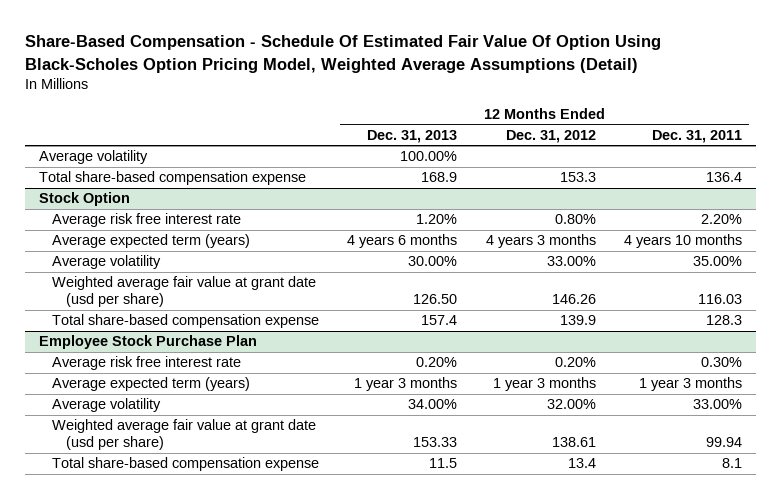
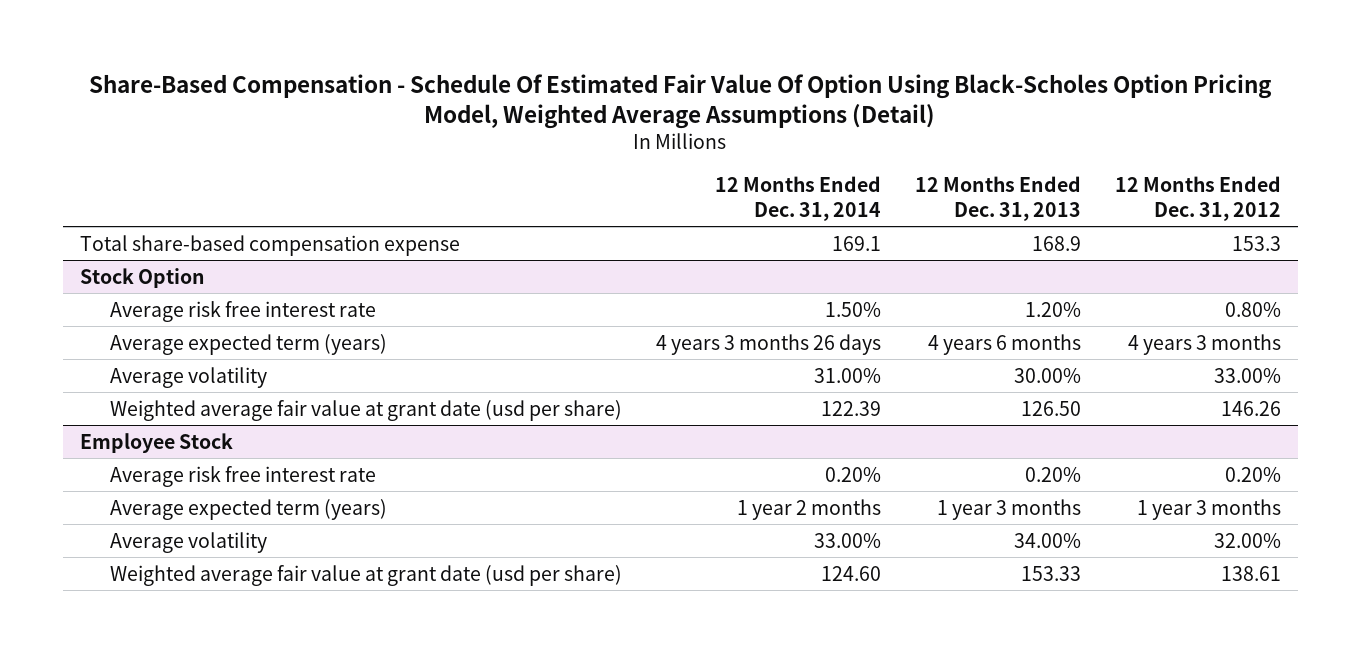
- | 12 Months Ended Dec. 31, 2013 | 12 Months Ended Dec. 31, 2012 | 12 Months Ended Dec. 31, 2011
+ | 12 Months Ended Dec. 31, 2014 | 12 Months Ended Dec. 31, 2013 | 12 Months Ended Dec. 31, 2012
- Average volatility | 100.00% | |
@ Stock Option
- Total share-based compensation expense | 157.4 | 139.9 | 128.3
- Employee Stock Purchase Plan
+ Employee Stock
- Total share-based compensation expense | 11.5 | 13.4 | 8.1

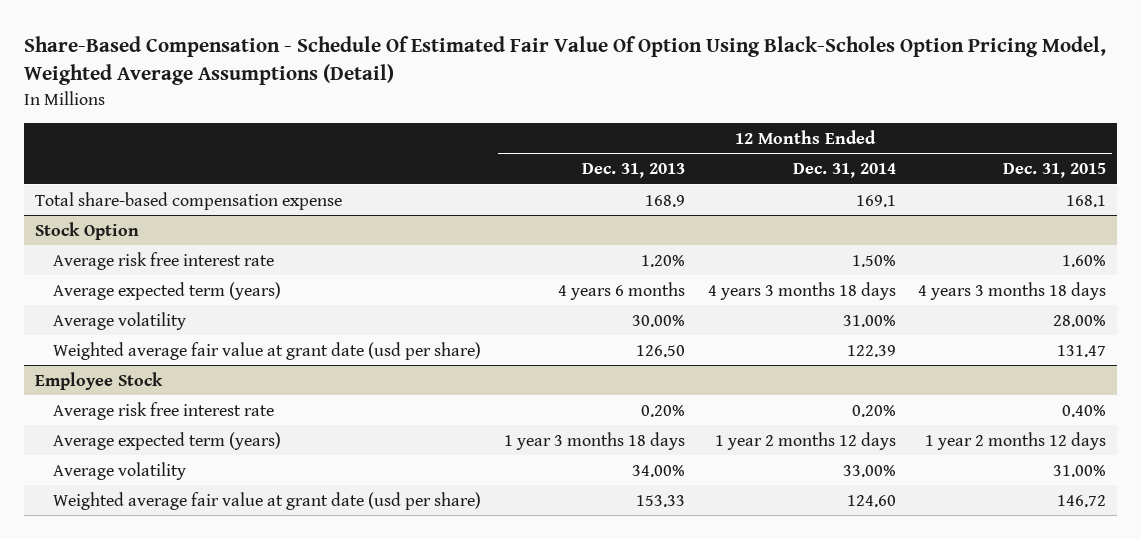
- | 12 Months Ended Dec. 31, 2014 | 12 Months Ended Dec. 31, 2013 | 12 Months Ended Dec. 31, 2012
+ | 12 Months Ended Dec. 31, 2013 | 12 Months Ended Dec. 31, 2014 | 12 Months Ended Dec. 31, 2015
@ Stock Option
- Average expected term (years) | 4 years 3 months 26 days | 4 years 6 months | 4 years 3 months
+ Average expected term (years) | 4 years 6 months | 4 years 3 months 18 days | 4 years 3 months 18 days
@ Employee Stock
- Average expected term (years) | 1 year 2 months | 1 year 3 months | 1 year 3 months
+ Average expected term (years) | 1 year 3 months 18 days | 1 year 2 months 12 days | 1 year 2 months 12 days

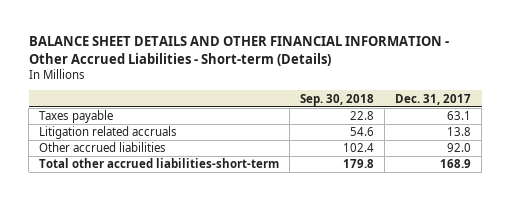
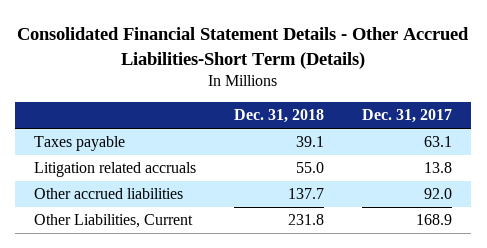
- BALANCE SHEET DETAILS AND OTHER FINANCIAL INFORMATION - Other Accrued Liabilities - Short-term (Details)
+ Consolidated Financial Statement Details - Other Accrued Liabilities-Short Term (Details)
- | Sep. 30, 2018 | Dec. 31, 2017
+ | Dec. 31, 2018 | Dec. 31, 2017
- Total other accrued liabilities-short-term | 179.8 | 168.9
+ Other Liabilities, Current | 231.8 | 168.9

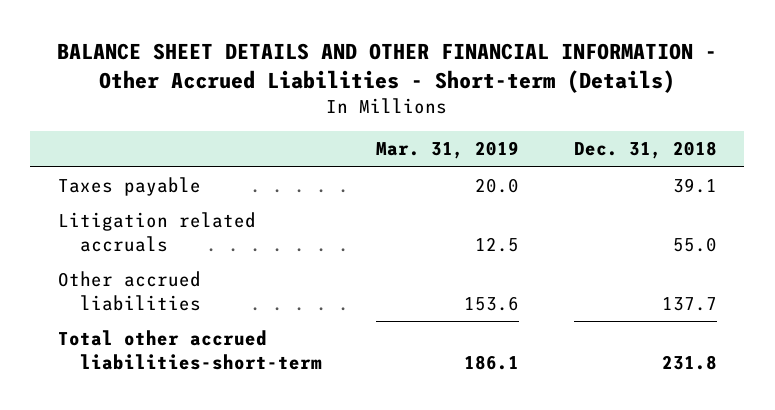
- Consolidated Financial Statement Details - Other Accrued Liabilities-Short Term (Details)
+ BALANCE SHEET DETAILS AND OTHER FINANCIAL INFORMATION - Other Accrued Liabilities - Short-term (Details)
- | Dec. 31, 2018 | Dec. 31, 2017
+ | Mar. 31, 2019 | Dec. 31, 2018
- Other Liabilities, Current | 231.8 | 168.9
+ Total other accrued liabilities-short-term | 186.1 | 231.8

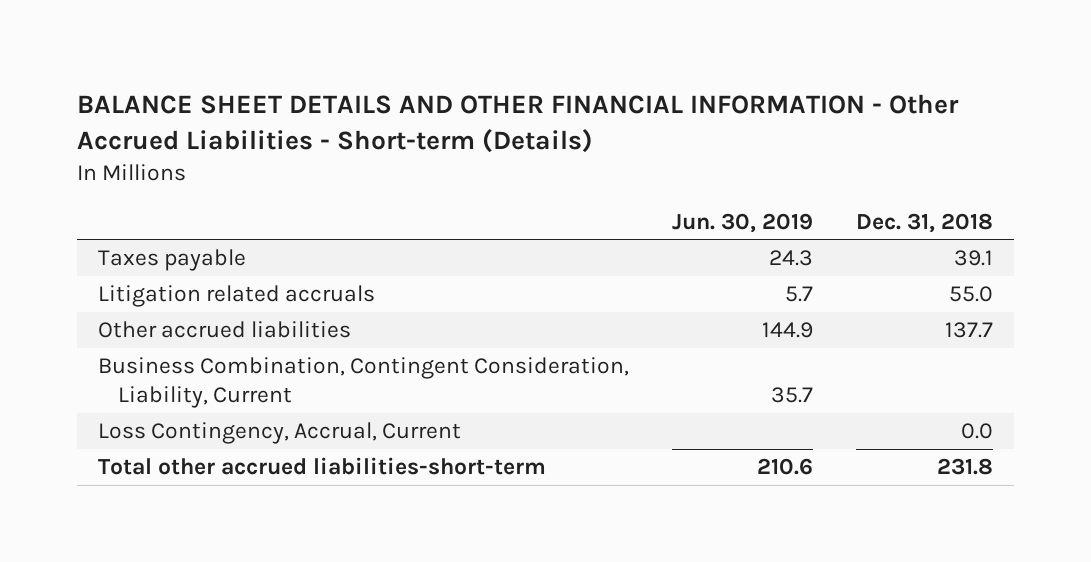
- | Mar. 31, 2019 | Dec. 31, 2018
+ | Jun. 30, 2019 | Dec. 31, 2018
+ Business Combination, Contingent Consideration, Liability, Current | 35.7 |
+ Loss Contingency, Accrual, Current | | 0.0

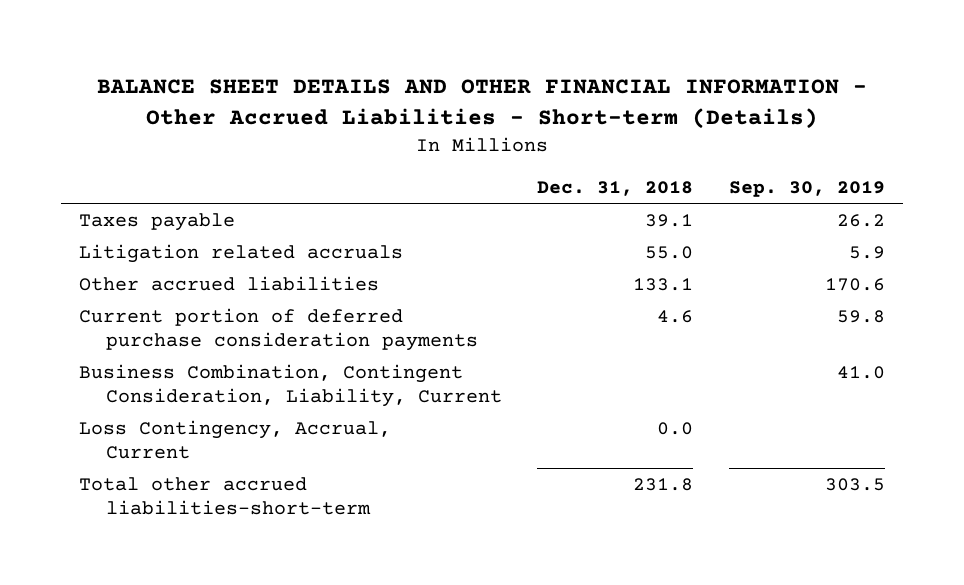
- | Jun. 30, 2019 | Dec. 31, 2018
+ | Dec. 31, 2018 | Sep. 30, 2019
- Other accrued liabilities | 144.9 | 137.7
+ Other accrued liabilities | 133.1 | 170.6
+ Current portion of deferred purchase consideration payments | 4.6 | 59.8

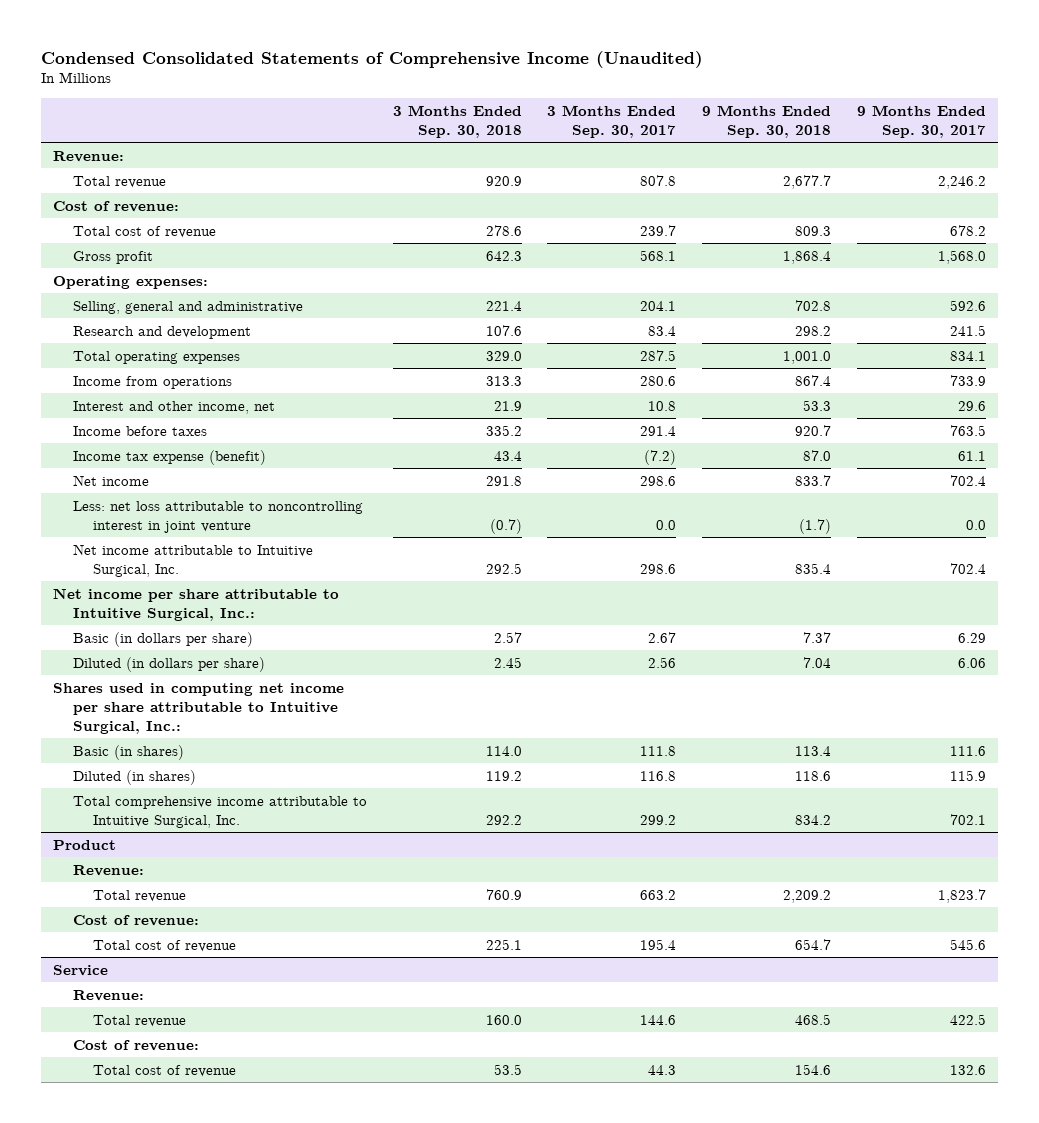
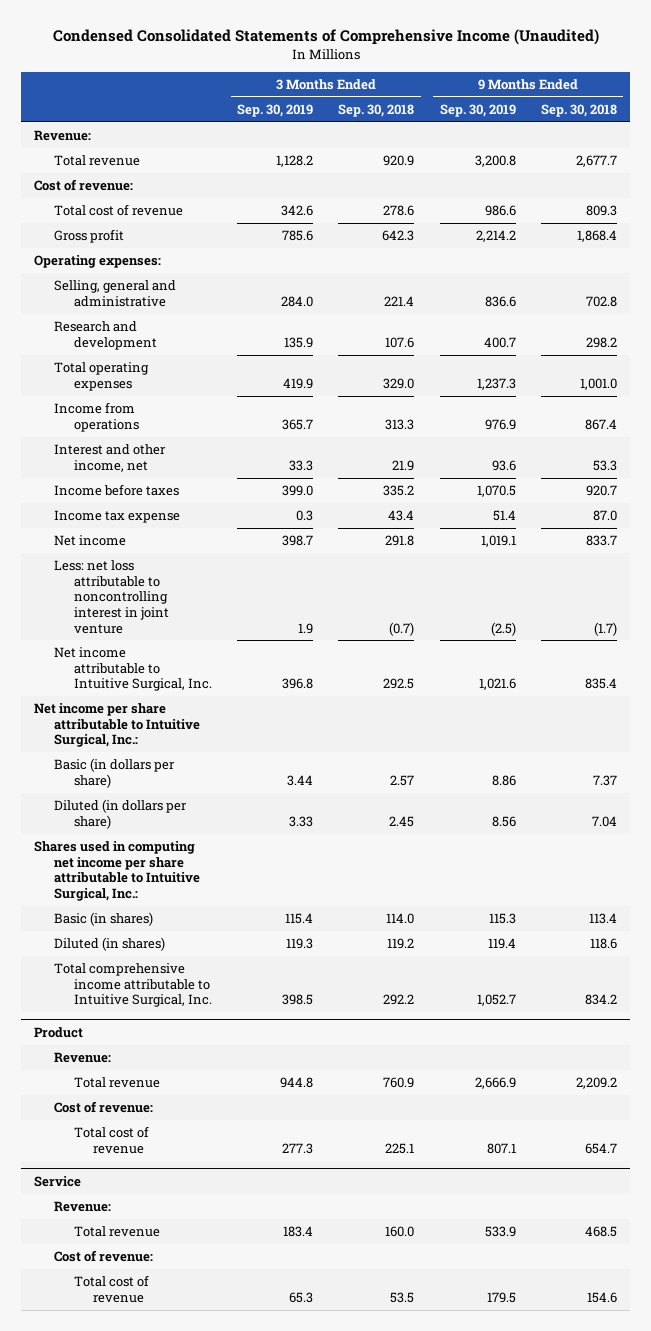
- | 3 Months Ended Sep. 30, 2018 | 3 Months Ended Sep. 30, 2017 | 9 Months Ended Sep. 30, 2018 | 9 Months Ended Sep. 30, 2017
+ | 3 Months Ended Sep. 30, 2019 | 3 Months Ended Sep. 30, 2018 | 9 Months Ended Sep. 30, 2019 | 9 Months Ended Sep. 30, 2018
- Income tax expense (benefit) | 43.4 | (7.2) | 87.0 | 61.1
+ Income tax expense | 0.3 | 43.4 | 51.4 | 87.0

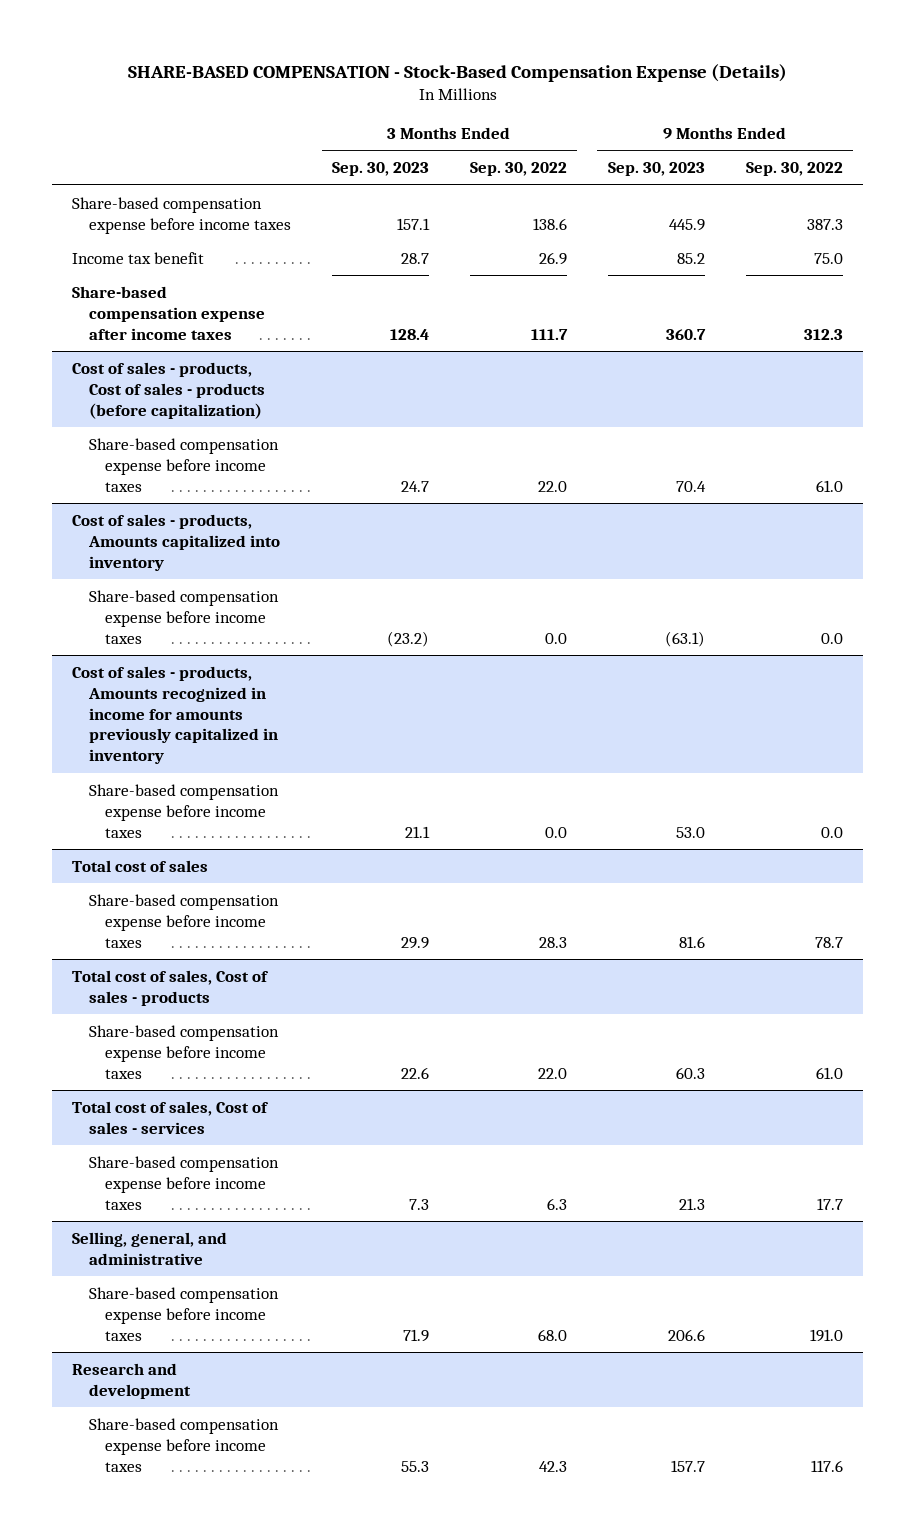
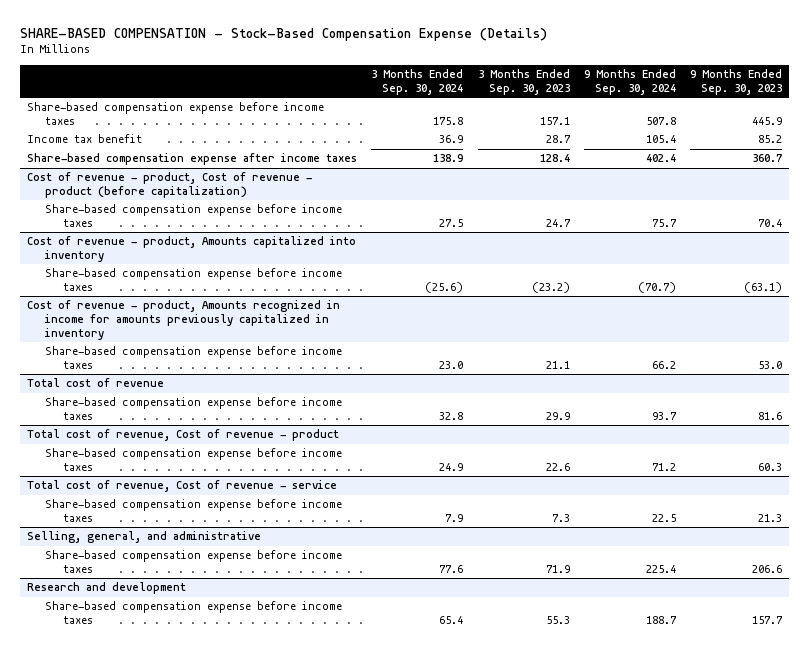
- | 3 Months Ended Sep. 30, 2023 | 3 Months Ended Sep. 30, 2022 | 9 Months Ended Sep. 30, 2023 | 9 Months Ended Sep. 30, 2022
+ | 3 Months Ended Sep. 30, 2024 | 3 Months Ended Sep. 30, 2023 | 9 Months Ended Sep. 30, 2024 | 9 Months Ended Sep. 30, 2023
- Cost of sales - products, Cost of sales - products (before capitalization)
+ Cost of revenue - product, Cost of revenue - product (before capitalization)
- Cost of sales - products, Amounts capitalized into inventory
+ Cost of revenue - product, Amounts capitalized into inventory
- Cost of sales - products, Amounts recognized in income for amounts previously capitalized in inventory
+ Cost of revenue - product, Amounts recognized in income for amounts previously capitalized in inventory
- Total cost of sales
+ Total cost of revenue
- Total cost of sales, Cost of sales - products
+ Total cost of revenue, Cost of revenue - product
- Total cost of sales, Cost of sales - services
+ Total cost of revenue, Cost of revenue - service

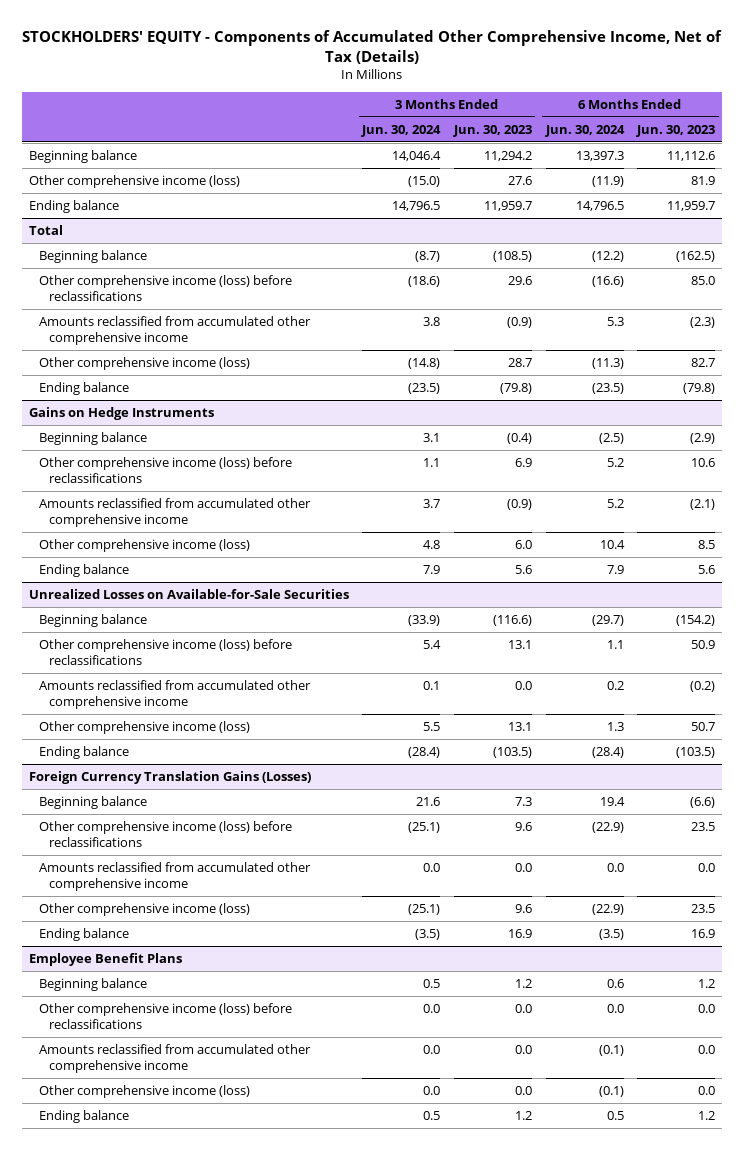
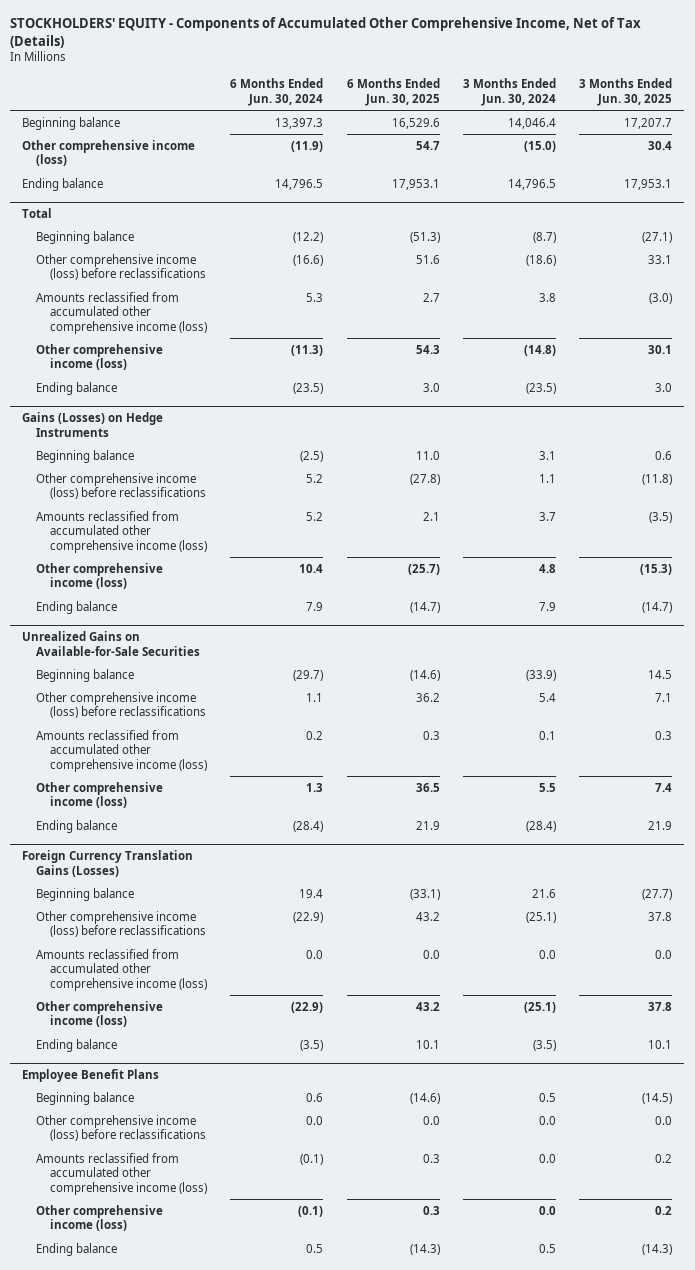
- | 3 Months Ended Jun. 30, 2024 | 3 Months Ended Jun. 30, 2023 | 6 Months Ended Jun. 30, 2024 | 6 Months Ended Jun. 30, 2023
+ | 6 Months Ended Jun. 30, 2024 | 6 Months Ended Jun. 30, 2025 | 3 Months Ended Jun. 30, 2024 | 3 Months Ended Jun. 30, 2025
@ Total
- Amounts reclassified from accumulated other comprehensive income | 3.8 | (0.9) | 5.3 | (2.3)
+ Amounts reclassified from accumulated other comprehensive income (loss) | 5.3 | 2.7 | 3.8 | (3.0)
- Gains on Hedge Instruments
+ Gains (Losses) on Hedge Instruments
- Amounts reclassified from accumulated other comprehensive income | 3.7 | (0.9) | 5.2 | (2.1)
+ Amounts reclassified from accumulated other comprehensive income (loss) | 5.2 | 2.1 | 3.7 | (3.5)
- Unrealized Losses on Available-for-Sale Securities
+ Unrealized Gains on Available-for-Sale Securities
- Amounts reclassified from accumulated other comprehensive income | 0.1 | 0.0 | 0.2 | (0.2)
+ Amounts reclassified from accumulated other comprehensive income (loss) | 0.2 | 0.3 | 0.1 | 0.3
@ Foreign Currency Translation Gains (Losses)
- Amounts reclassified from accumulated other comprehensive income | 0.0 | 0.0 | 0.0 | 0.0
+ Amounts reclassified from accumulated other comprehensive income (loss) | 0.0 | 0.0 | 0.0 | 0.0
@ Employee Benefit Plans
- Amounts reclassified from accumulated other comprehensive income | 0.0 | 0.0 | (0.1) | 0.0
+ Amounts reclassified from accumulated other comprehensive income (loss) | (0.1) | 0.3 | 0.0 | 0.2

